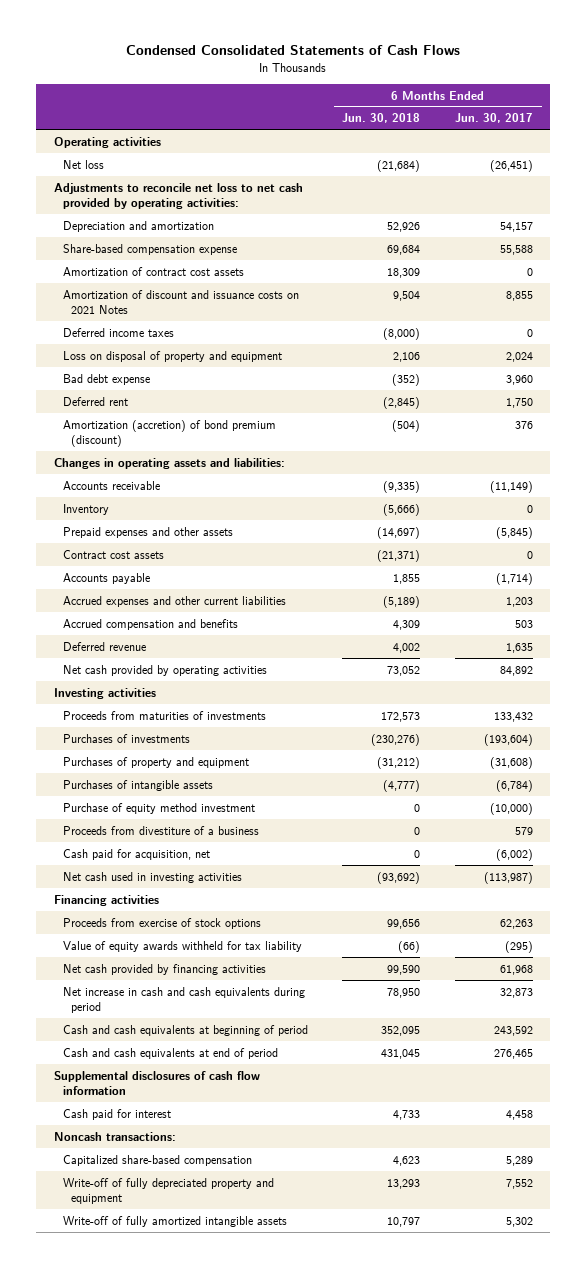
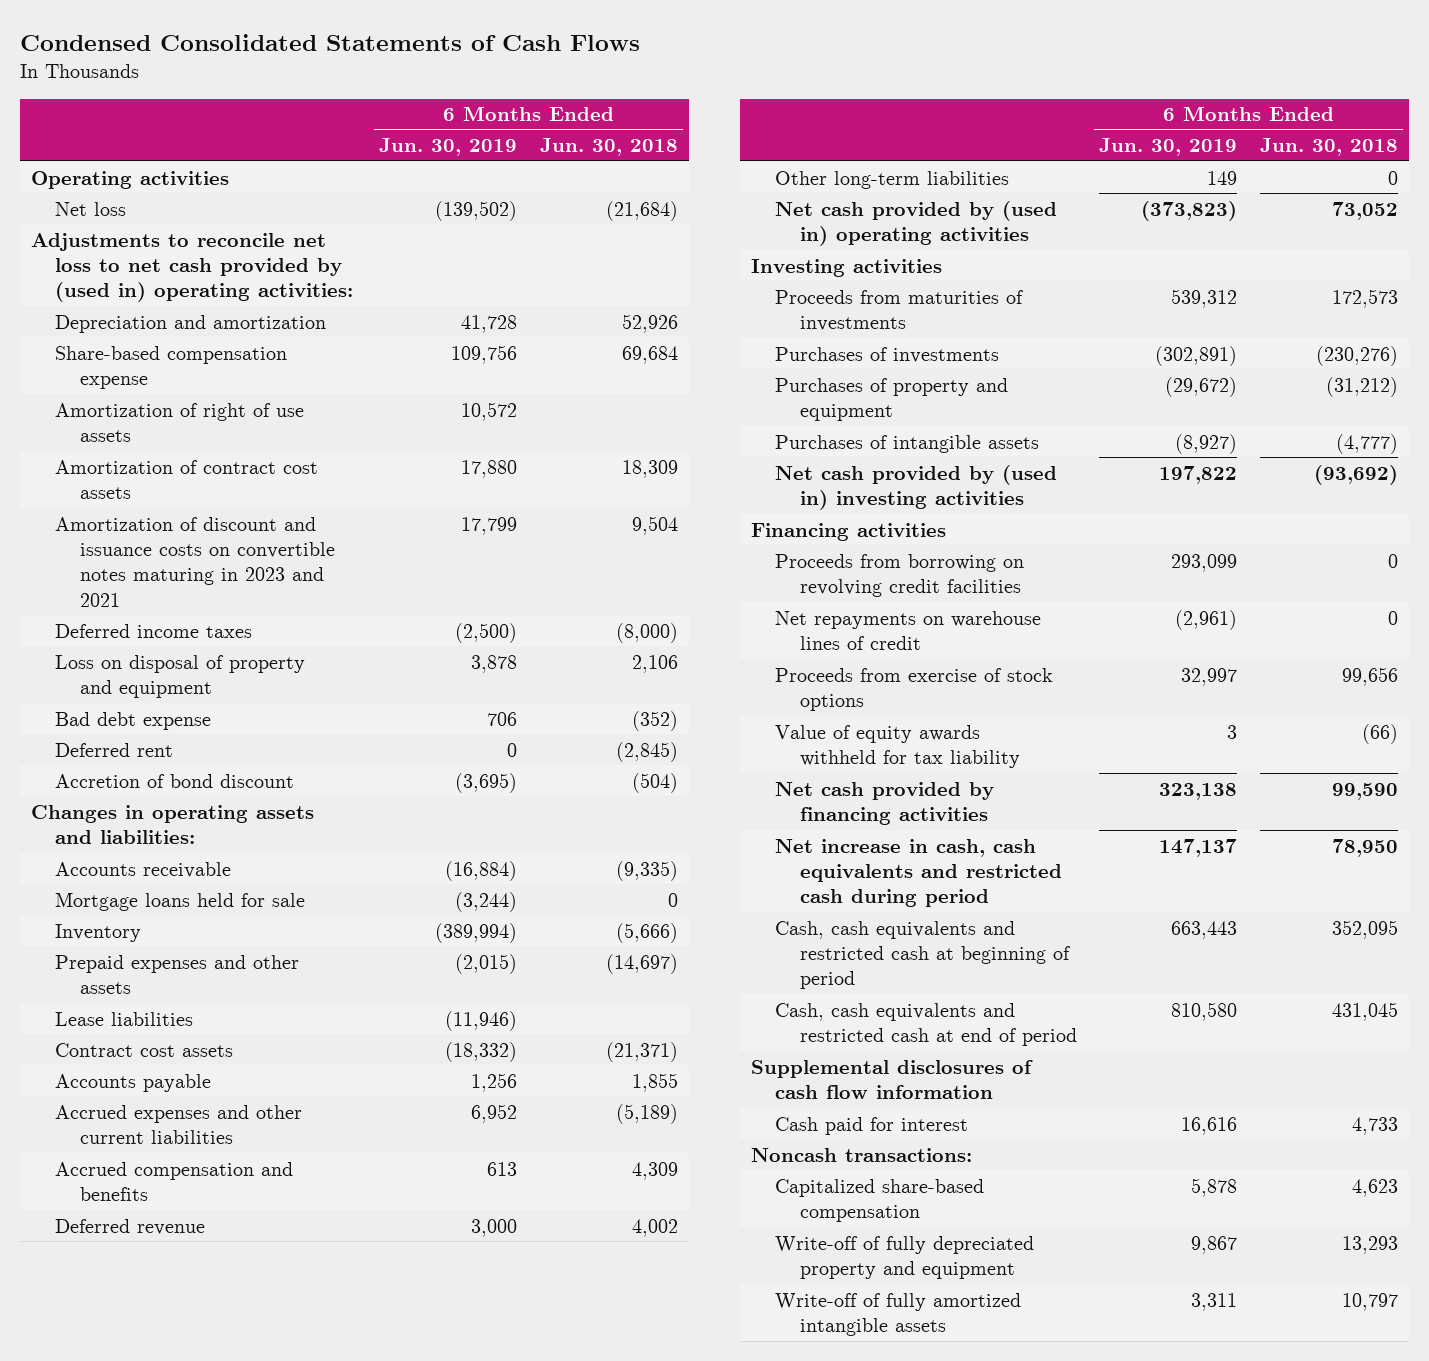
- | 6 Months Ended Jun. 30, 2018 | 6 Months Ended Jun. 30, 2017
+ | 6 Months Ended Jun. 30, 2019 | 6 Months Ended Jun. 30, 2018
- Adjustments to reconcile net loss to net cash provided by operating activities:
+ Adjustments to reconcile net loss to net cash provided by (used in) operating activities:
+ Amortization of right of use assets | 10,572 |
- Amortization of discount and issuance costs on 2021 Notes | 9,504 | 8,855
+ Amortization of discount and issuance costs on convertible notes maturing in 2023 and 2021 | 17,799 | 9,504
- Amortization (accretion) of bond premium (discount) | (504) | 376
+ Accretion of bond discount | (3,695) | (504)
+ Mortgage loans held for sale | (3,244) | 0
+ Lease liabilities | (11,946) |
- Net cash provided by operating activities | 73,052 | 84,892
+ Other long-term liabilities | 149 | 0
+ Net cash provided by (used in) operating activities | (373,823) | 73,052
- Purchase of equity method investment | 0 | (10,000)
- Proceeds from divestiture of a business | 0 | 579
- Cash paid for acquisition, net | 0 | (6,002)
- Net cash used in investing activities | (93,692) | (113,987)
+ Net cash provided by (used in) investing activities | 197,822 | (93,692)
+ Proceeds from borrowing on revolving credit facilities | 293,099 | 0
+ Net repayments on warehouse lines of credit | (2,961) | 0
- Net increase in cash and cash equivalents during period | 78,950 | 32,873
- Cash and cash equivalents at beginning of period | 352,095 | 243,592
- Cash and cash equivalents at end of period | 431,045 | 276,465
+ Net increase in cash, cash equivalents and restricted cash during period | 147,137 | 78,950
+ Cash, cash equivalents and restricted cash at beginning of period | 663,443 | 352,095
+ Cash, cash equivalents and restricted cash at end of period | 810,580 | 431,045

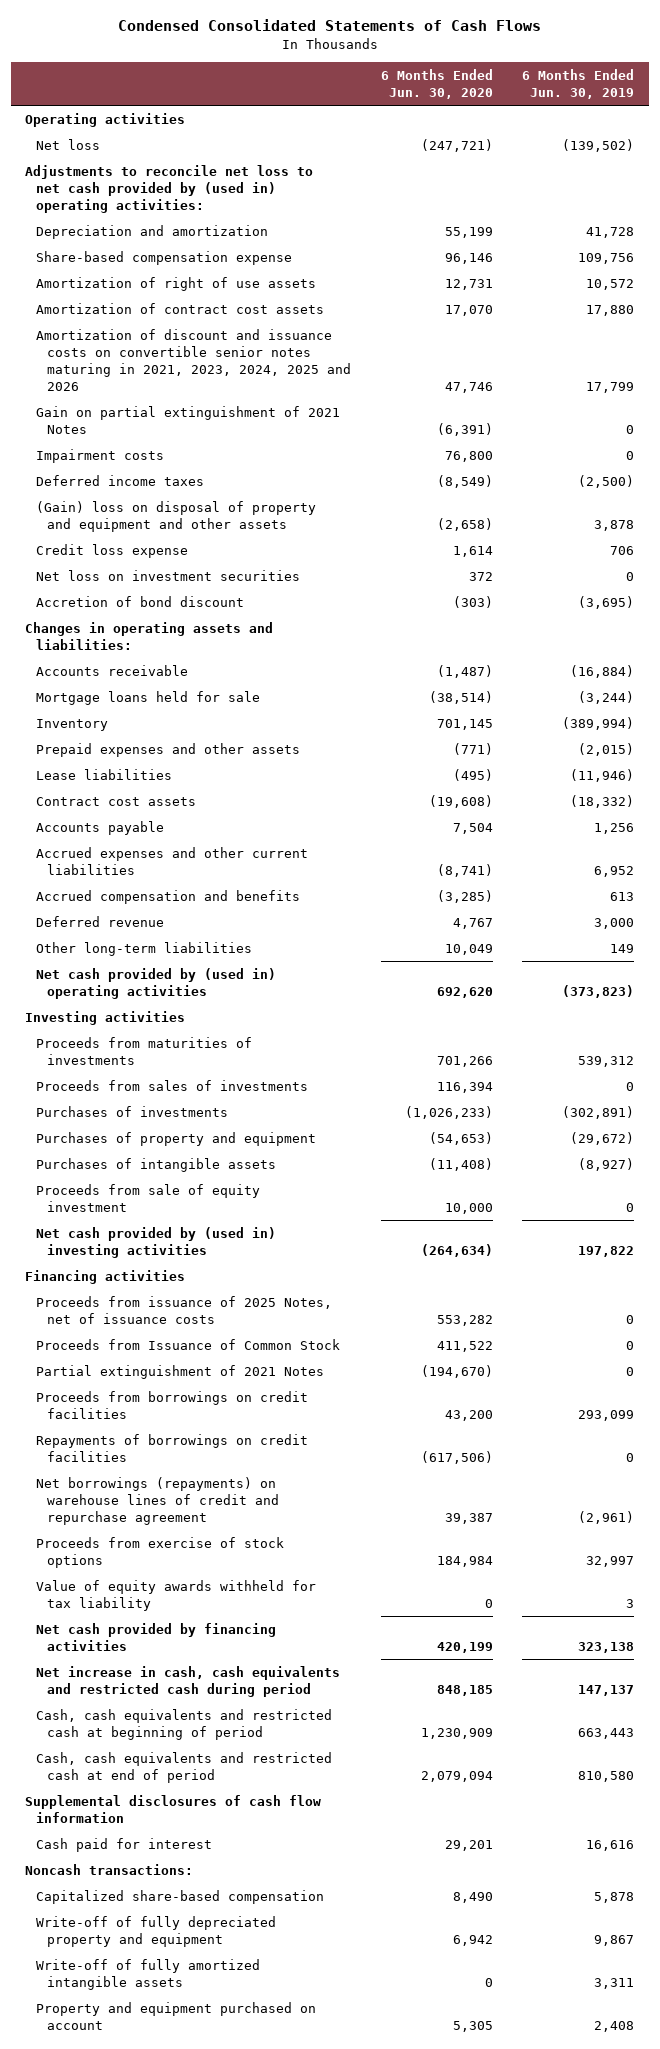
- | 6 Months Ended Jun. 30, 2019 | 6 Months Ended Jun. 30, 2018
+ | 6 Months Ended Jun. 30, 2020 | 6 Months Ended Jun. 30, 2019
- Amortization of discount and issuance costs on convertible notes maturing in 2023 and 2021 | 17,799 | 9,504
+ Amortization of discount and issuance costs on convertible senior notes maturing in 2021, 2023, 2024, 2025 and 2026 | 47,746 | 17,799
+ Gain on partial extinguishment of 2021 Notes | (6,391) | 0
+ Impairment costs | 76,800 | 0
- Loss on disposal of property and equipment | 3,878 | 2,106
- Bad debt expense | 706 | (352)
- Deferred rent | 0 | (2,845)
+ (Gain) loss on disposal of property and equipment and other assets | (2,658) | 3,878
+ Credit loss expense | 1,614 | 706
+ Net loss on investment securities | 372 | 0
+ Proceeds from sales of investments | 116,394 | 0
+ Proceeds from sale of equity investment | 10,000 | 0
- Proceeds from borrowing on revolving credit facilities | 293,099 | 0
- Net repayments on warehouse lines of credit | (2,961) | 0
+ Proceeds from issuance of 2025 Notes, net of issuance costs | 553,282 | 0
+ Proceeds from Issuance of Common Stock | 411,522 | 0
+ Partial extinguishment of 2021 Notes | (194,670) | 0
+ Proceeds from borrowings on credit facilities | 43,200 | 293,099
+ Repayments of borrowings on credit facilities | (617,506) | 0
+ Net borrowings (repayments) on warehouse lines of credit and repurchase agreement | 39,387 | (2,961)
+ Property and equipment purchased on account | 5,305 | 2,408

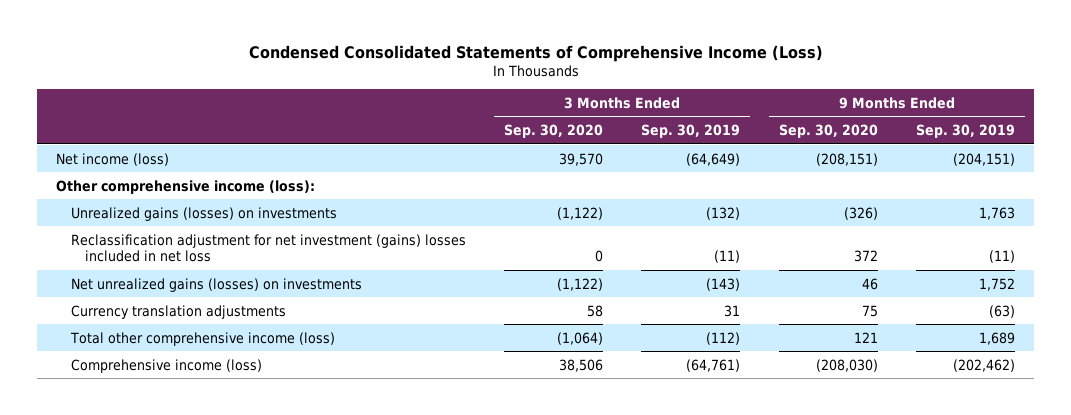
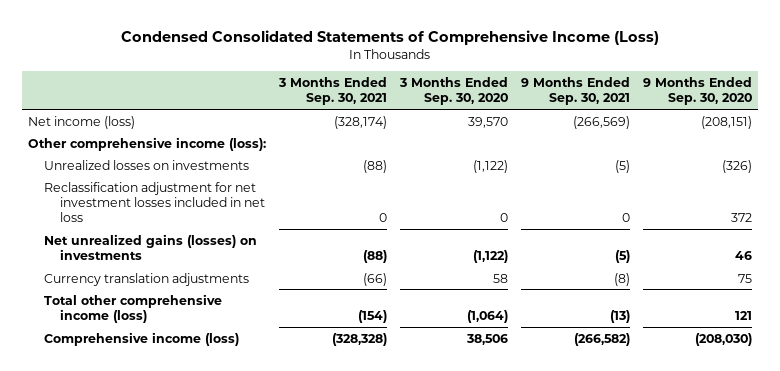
- | 3 Months Ended Sep. 30, 2020 | 3 Months Ended Sep. 30, 2019 | 9 Months Ended Sep. 30, 2020 | 9 Months Ended Sep. 30, 2019
+ | 3 Months Ended Sep. 30, 2021 | 3 Months Ended Sep. 30, 2020 | 9 Months Ended Sep. 30, 2021 | 9 Months Ended Sep. 30, 2020
- Unrealized gains (losses) on investments | (1,122) | (132) | (326) | 1,763
- Reclassification adjustment for net investment (gains) losses included in net loss | 0 | (11) | 372 | (11)
+ Unrealized losses on investments | (88) | (1,122) | (5) | (326)
+ Reclassification adjustment for net investment losses included in net loss | 0 | 0 | 0 | 372

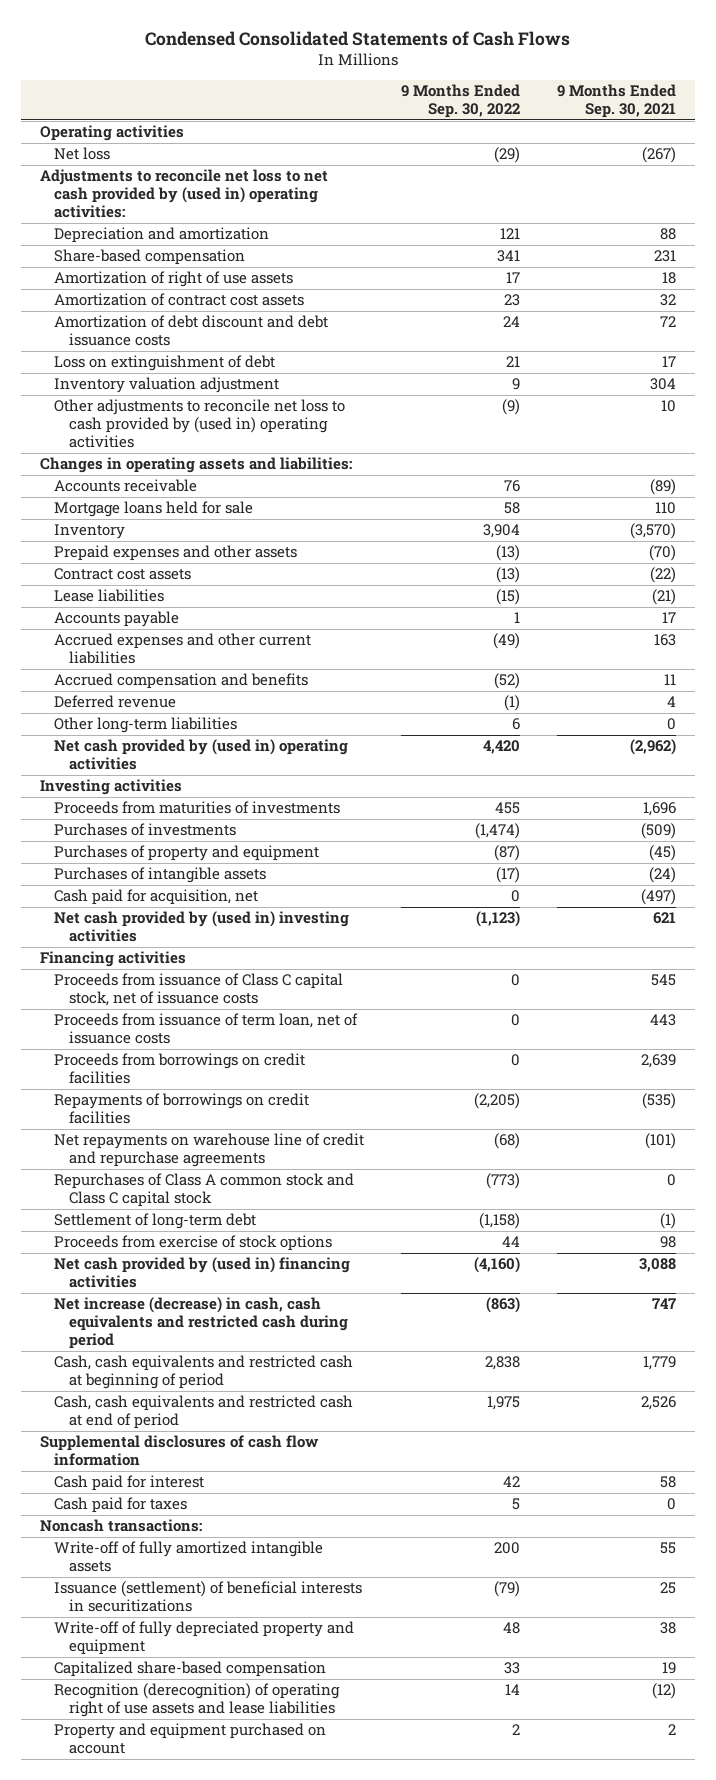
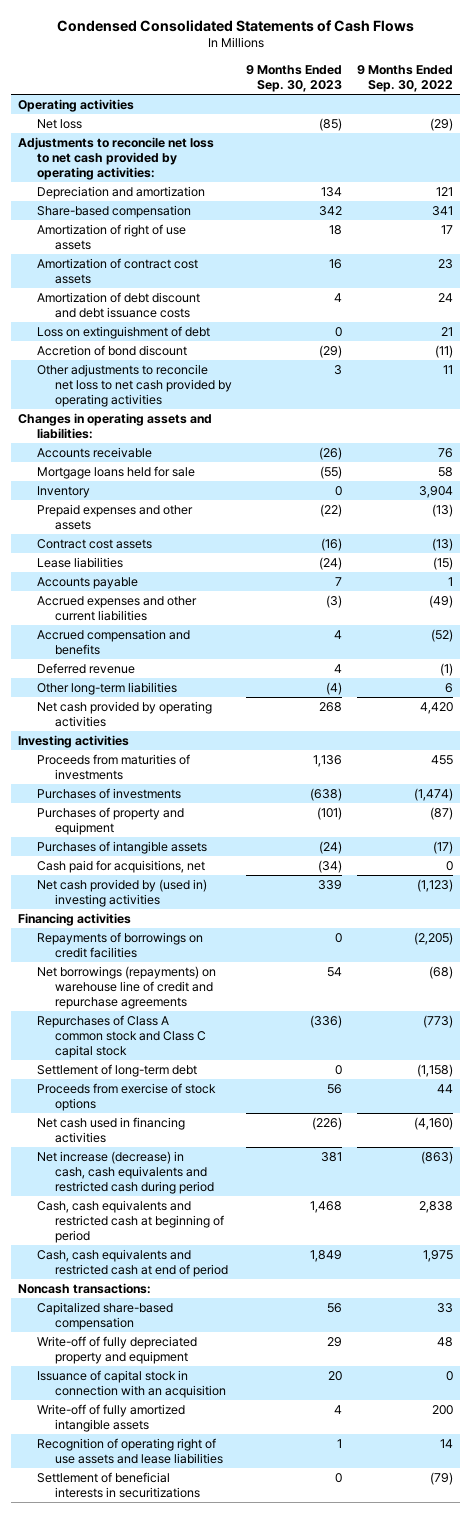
- | 9 Months Ended Sep. 30, 2022 | 9 Months Ended Sep. 30, 2021
+ | 9 Months Ended Sep. 30, 2023 | 9 Months Ended Sep. 30, 2022
- Adjustments to reconcile net loss to net cash provided by (used in) operating activities:
+ Adjustments to reconcile net loss to net cash provided by operating activities:
- Inventory valuation adjustment | 9 | 304
- Other adjustments to reconcile net loss to cash provided by (used in) operating activities | (9) | 10
+ Accretion of bond discount | (29) | (11)
+ Other adjustments to reconcile net loss to net cash provided by operating activities | 3 | 11
- Net cash provided by (used in) operating activities | 4,420 | (2,962)
+ Net cash provided by operating activities | 268 | 4,420
- Cash paid for acquisition, net | 0 | (497)
+ Cash paid for acquisitions, net | (34) | 0
- Proceeds from issuance of Class C capital stock, net of issuance costs | 0 | 545
- Proceeds from issuance of term loan, net of issuance costs | 0 | 443
- Proceeds from borrowings on credit facilities | 0 | 2,639
- Net repayments on warehouse line of credit and repurchase agreements | (68) | (101)
+ Net borrowings (repayments) on warehouse line of credit and repurchase agreements | 54 | (68)
- Net cash provided by (used in) financing activities | (4,160) | 3,088
+ Net cash used in financing activities | (226) | (4,160)
- Supplemental disclosures of cash flow information
- Cash paid for interest | 42 | 58
- Cash paid for taxes | 5 | 0
- Issuance (settlement) of beneficial interests in securitizations | (79) | 25
- Recognition (derecognition) of operating right of use assets and lease liabilities | 14 | (12)
- Property and equipment purchased on account | 2 | 2
moved down: Write-off of fully depreciated property and equipment | 29 | 48
+ Issuance of capital stock in connection with an acquisition | 20 | 0
moved down: Write-off of fully amortized intangible assets | 4 | 200
+ Recognition of operating right of use assets and lease liabilities | 1 | 14
+ Settlement of beneficial interests in securitizations | 0 | (79)

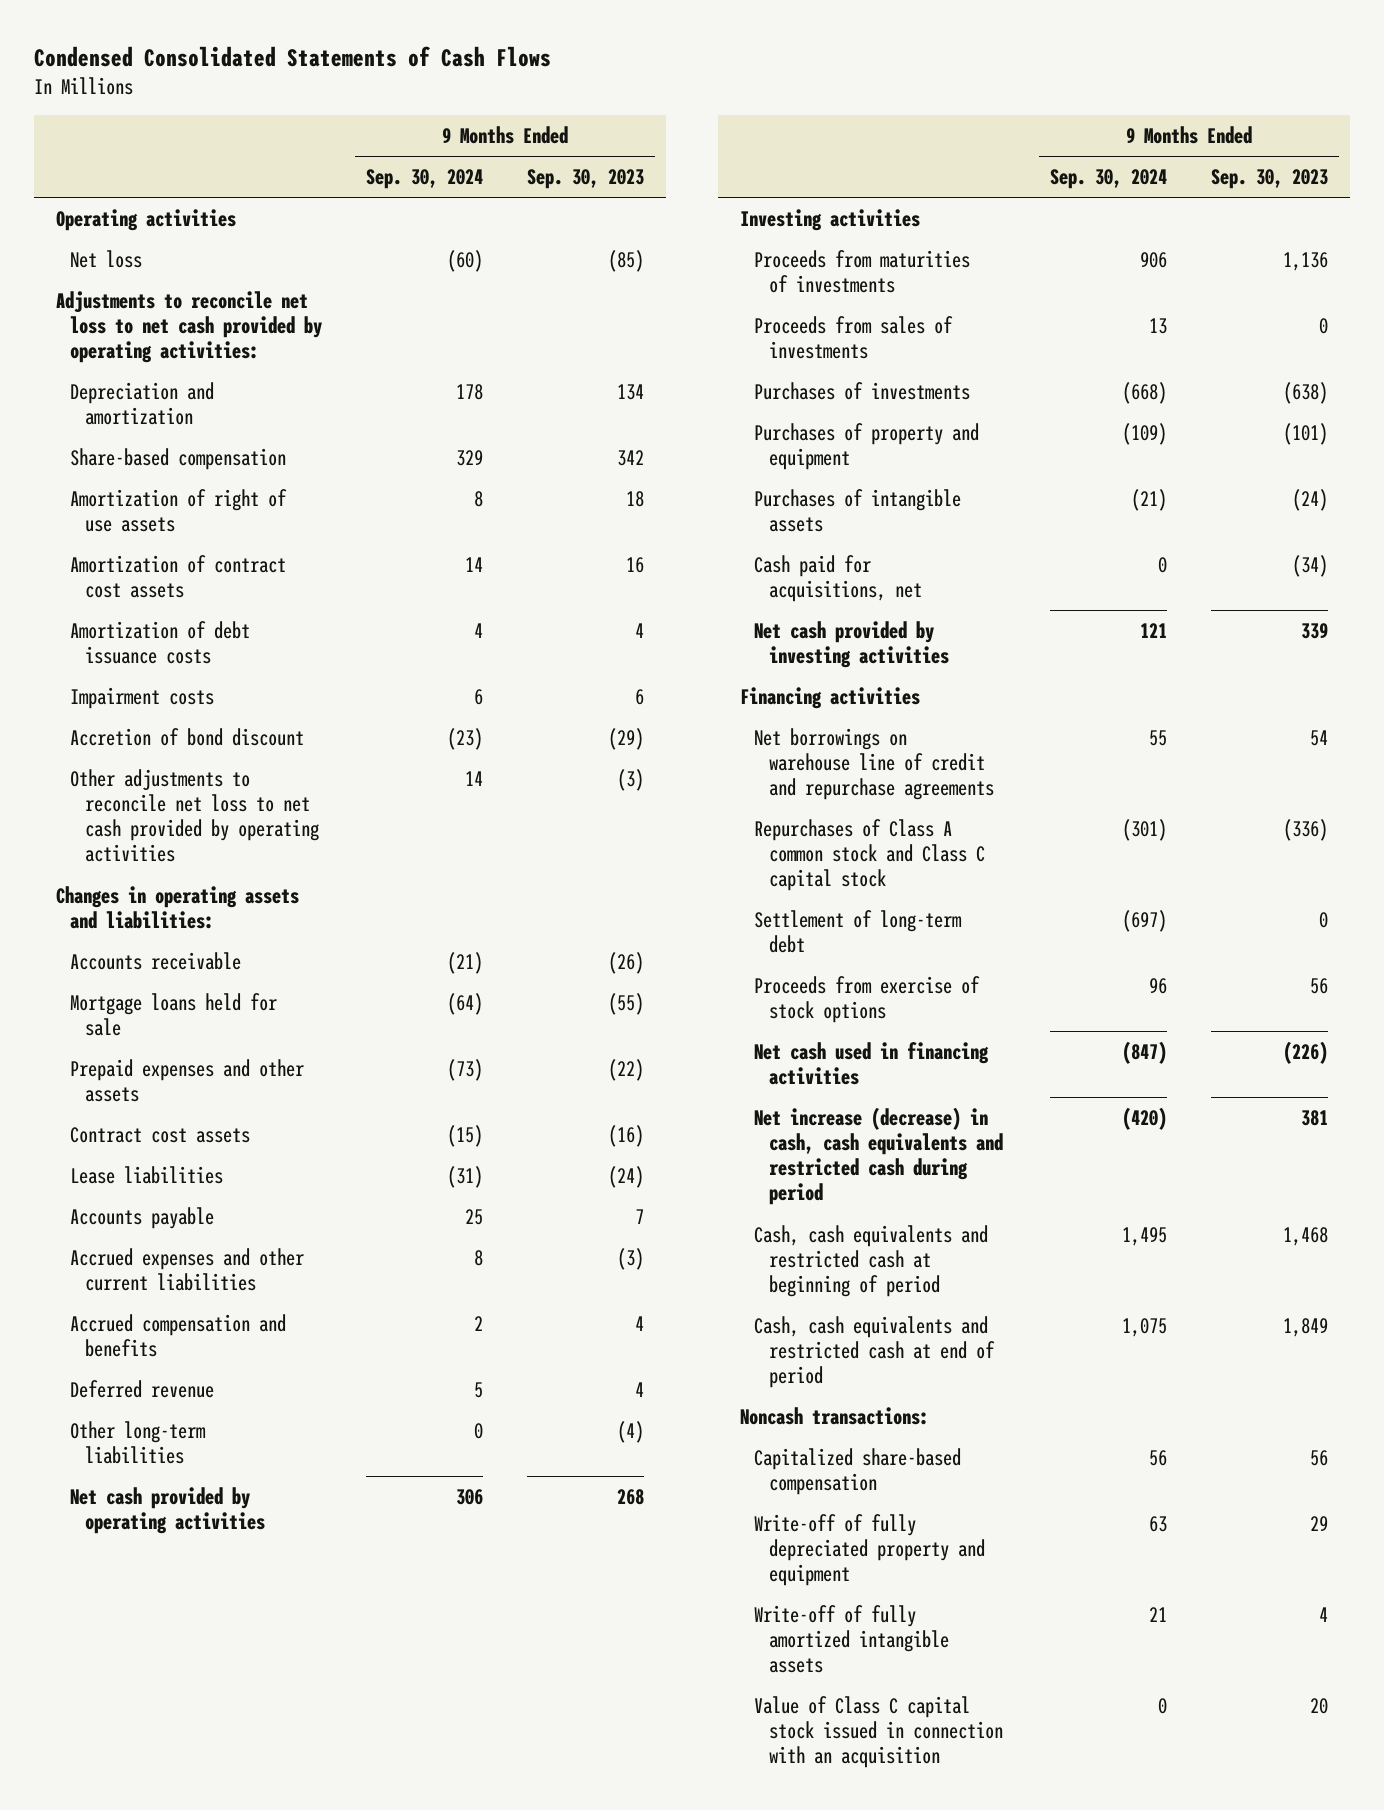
- | 9 Months Ended Sep. 30, 2023 | 9 Months Ended Sep. 30, 2022
+ | 9 Months Ended Sep. 30, 2024 | 9 Months Ended Sep. 30, 2023
- Amortization of debt discount and debt issuance costs | 4 | 24
- Loss on extinguishment of debt | 0 | 21
+ Amortization of debt issuance costs | 4 | 4
+ Impairment costs | 6 | 6
- Other adjustments to reconcile net loss to net cash provided by operating activities | 3 | 11
+ Other adjustments to reconcile net loss to net cash provided by operating activities | 14 | (3)
- Inventory | 0 | 3,904
+ Proceeds from sales of investments | 13 | 0
- Net cash provided by (used in) investing activities | 339 | (1,123)
+ Net cash provided by investing activities | 121 | 339
- Repayments of borrowings on credit facilities | 0 | (2,205)
- Net borrowings (repayments) on warehouse line of credit and repurchase agreements | 54 | (68)
+ Net borrowings on warehouse line of credit and repurchase agreements | 55 | 54
- Issuance of capital stock in connection with an acquisition | 20 | 0
- Recognition of operating right of use assets and lease liabilities | 1 | 14
- Settlement of beneficial interests in securitizations | 0 | (79)
+ Value of Class C capital stock issued in connection with an acquisition | 0 | 20

